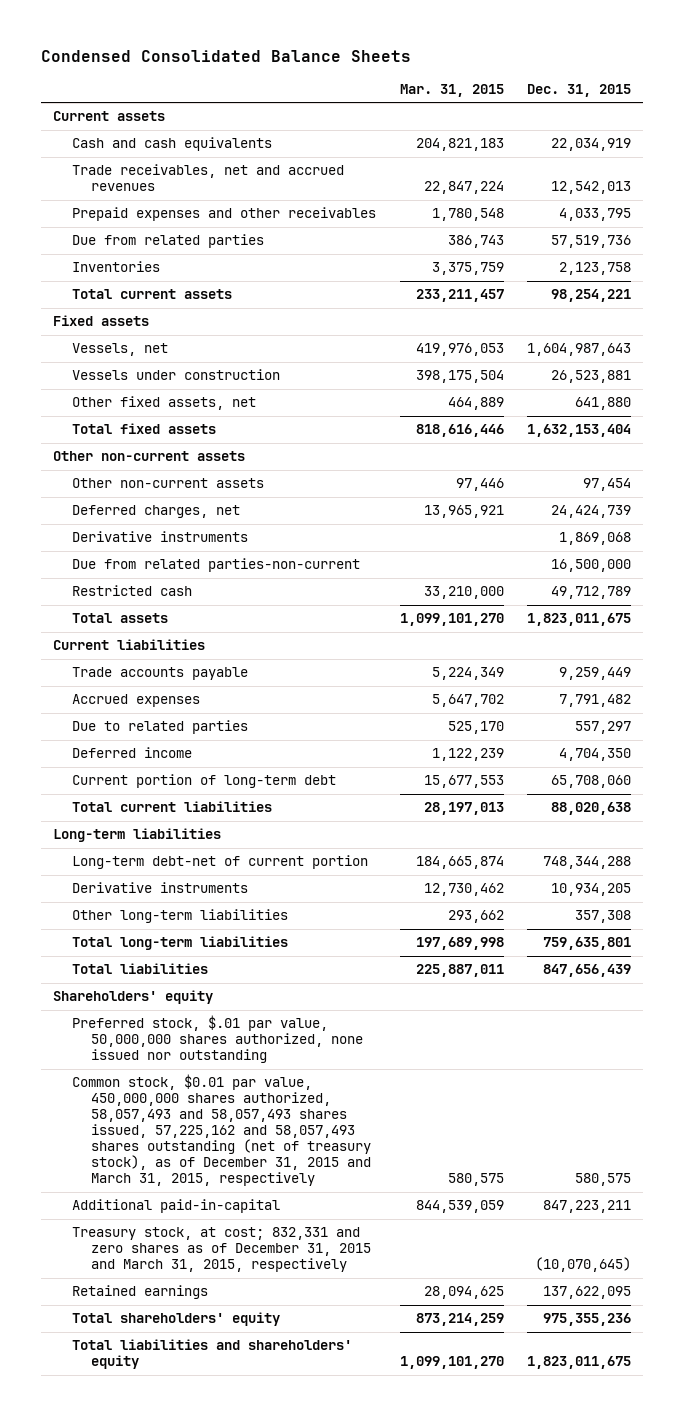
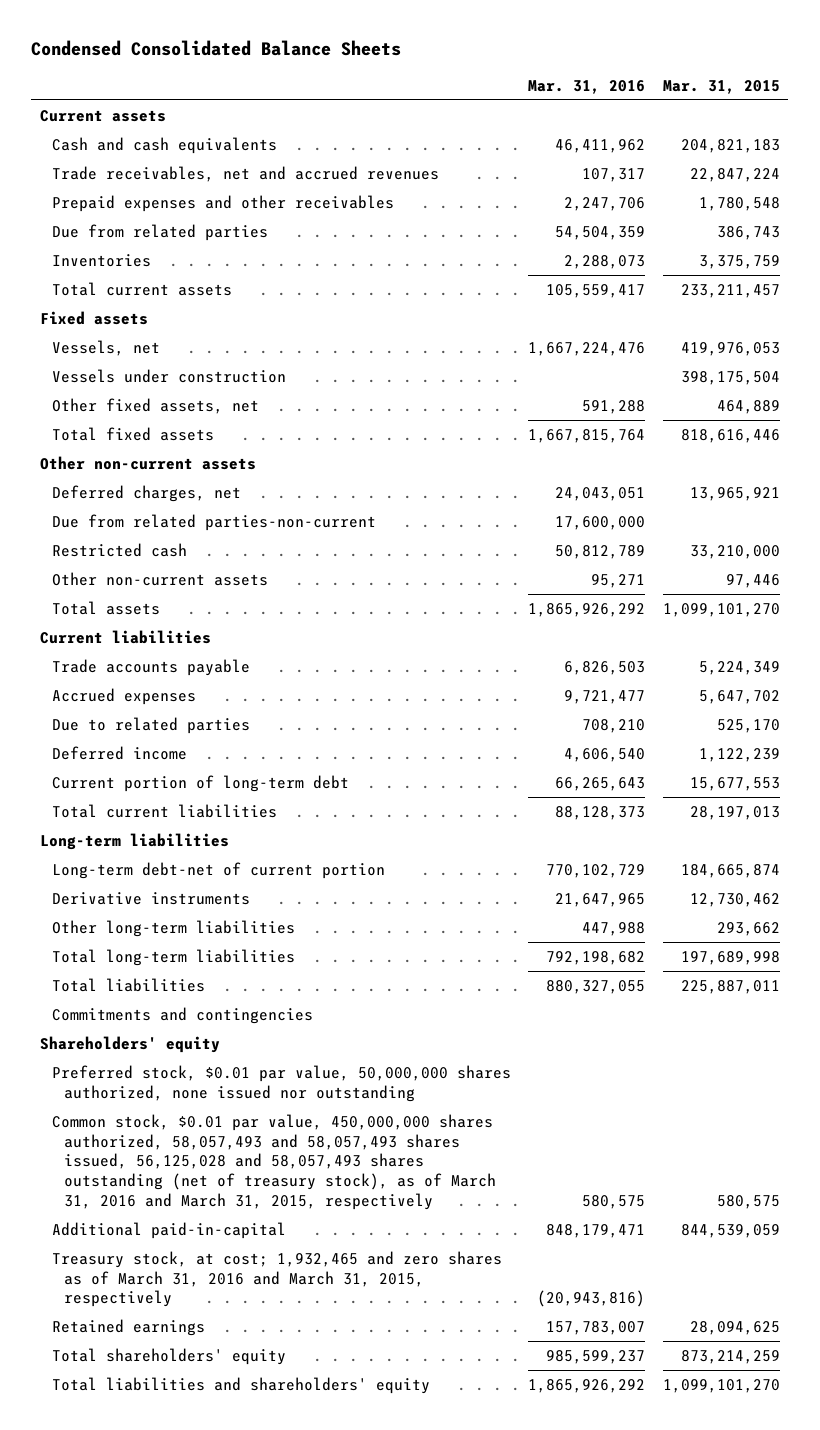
- | Mar. 31, 2015 | Dec. 31, 2015
+ | Mar. 31, 2016 | Mar. 31, 2015
- Derivative instruments | | 1,869,068
moved down: Other non-current assets | 95,271 | 97,446
+ Commitments and contingencies
- Preferred stock, $.01 par value, 50,000,000 shares authorized, none issued nor outstanding
- Common stock, $0.01 par value, 450,000,000 shares authorized, 58,057,493 and 58,057,493 shares issued, 57,225,162 and 58,057,493 shares outstanding (net of treasury stock), as of December 31, 2015 and March 31, 2015, respectively | 580,575 | 580,575
+ Preferred stock, $0.01 par value, 50,000,000 shares authorized, none issued nor outstanding
+ Common stock, $0.01 par value, 450,000,000 shares authorized, 58,057,493 and 58,057,493 shares issued, 56,125,028 and 58,057,493 shares outstanding (net of treasury stock), as of March 31, 2016 and March 31, 2015, respectively | 580,575 | 580,575
- Treasury stock, at cost; 832,331 and zero shares as of December 31, 2015 and March 31, 2015, respectively | | (10,070,645)
+ Treasury stock, at cost; 1,932,465 and zero shares as of March 31, 2016 and March 31, 2015, respectively | (20,943,816) |

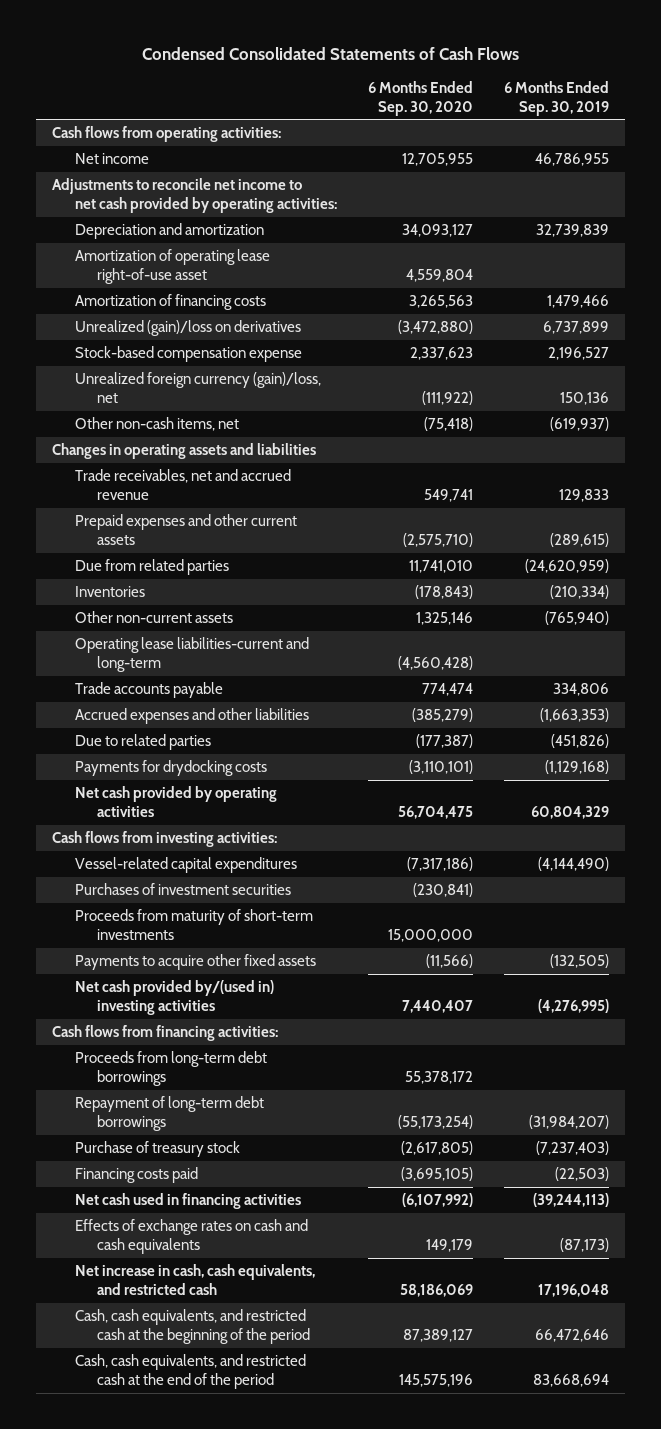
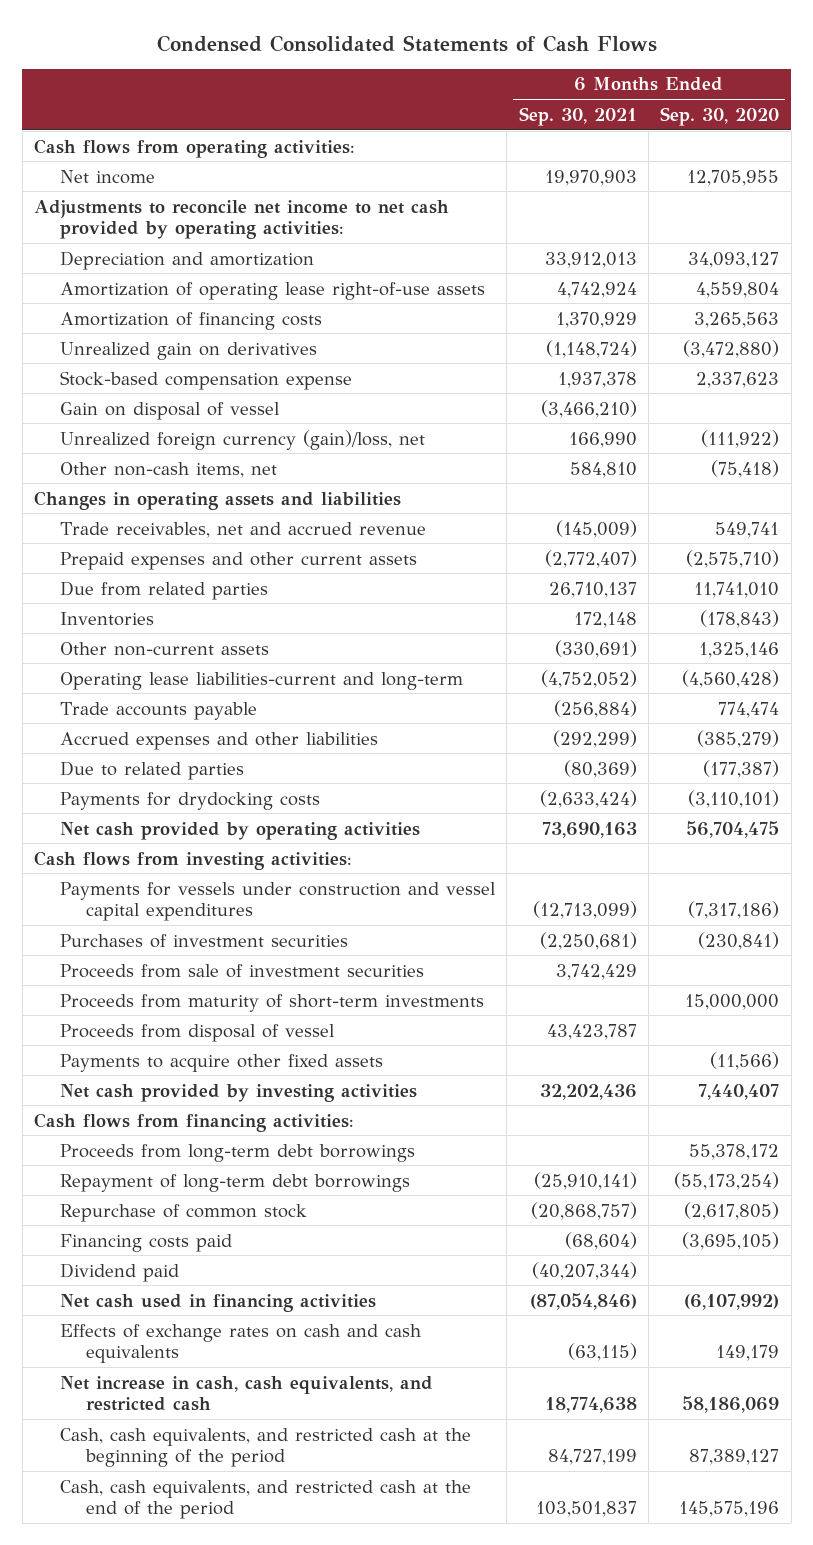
- | 6 Months Ended Sep. 30, 2020 | 6 Months Ended Sep. 30, 2019
+ | 6 Months Ended Sep. 30, 2021 | 6 Months Ended Sep. 30, 2020
- Amortization of operating lease right-of-use asset | 4,559,804 |
+ Amortization of operating lease right-of-use assets | 4,742,924 | 4,559,804
- Unrealized (gain)/loss on derivatives | (3,472,880) | 6,737,899
+ Unrealized gain on derivatives | (1,148,724) | (3,472,880)
+ Gain on disposal of vessel | (3,466,210) |
- Vessel-related capital expenditures | (7,317,186) | (4,144,490)
+ Payments for vessels under construction and vessel capital expenditures | (12,713,099) | (7,317,186)
+ Proceeds from sale of investment securities | 3,742,429 |
+ Proceeds from disposal of vessel | 43,423,787 |
- Net cash provided by/(used in) investing activities | 7,440,407 | (4,276,995)
+ Net cash provided by investing activities | 32,202,436 | 7,440,407
- Purchase of treasury stock | (2,617,805) | (7,237,403)
+ Repurchase of common stock | (20,868,757) | (2,617,805)
+ Dividend paid | (40,207,344) |

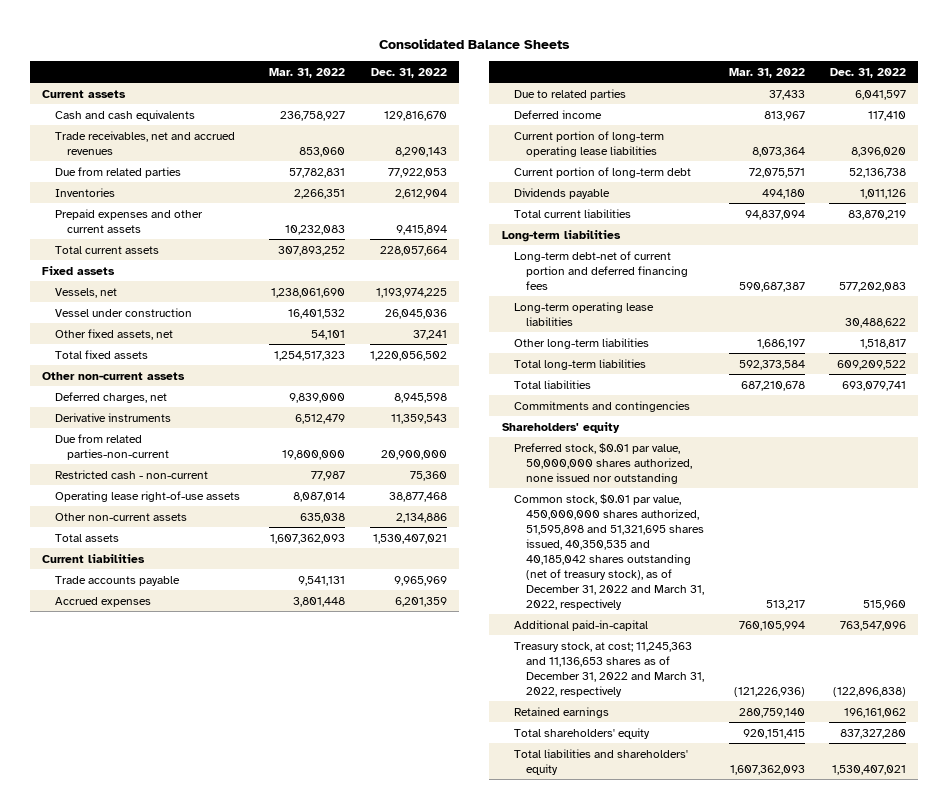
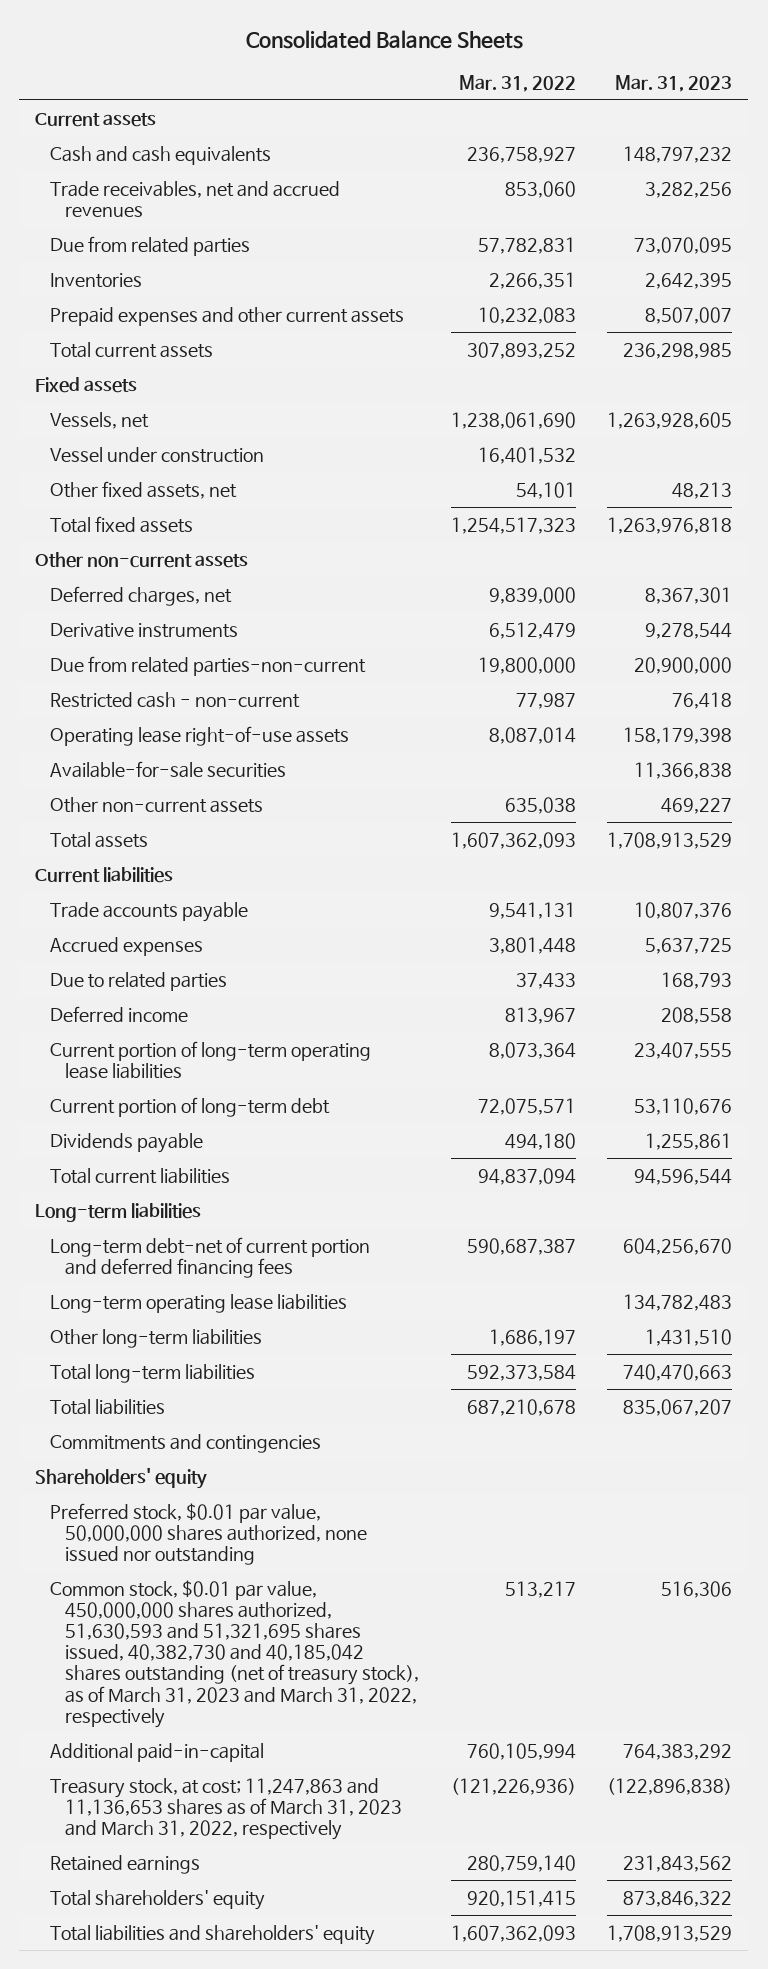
- | Mar. 31, 2022 | Dec. 31, 2022
+ | Mar. 31, 2022 | Mar. 31, 2023
+ Available-for-sale securities | | 11,366,838
- Common stock, $0.01 par value, 450,000,000 shares authorized, 51,595,898 and 51,321,695 shares issued, 40,350,535 and 40,185,042 shares outstanding (net of treasury stock), as of December 31, 2022 and March 31, 2022, respectively | 513,217 | 515,960
+ Common stock, $0.01 par value, 450,000,000 shares authorized, 51,630,593 and 51,321,695 shares issued, 40,382,730 and 40,185,042 shares outstanding (net of treasury stock), as of March 31, 2023 and March 31, 2022, respectively | 513,217 | 516,306
- Treasury stock, at cost; 11,245,363 and 11,136,653 shares as of December 31, 2022 and March 31, 2022, respectively | (121,226,936) | (122,896,838)
+ Treasury stock, at cost; 11,247,863 and 11,136,653 shares as of March 31, 2023 and March 31, 2022, respectively | (121,226,936) | (122,896,838)

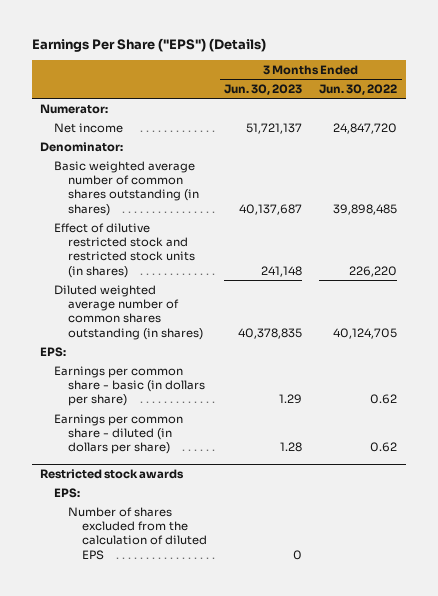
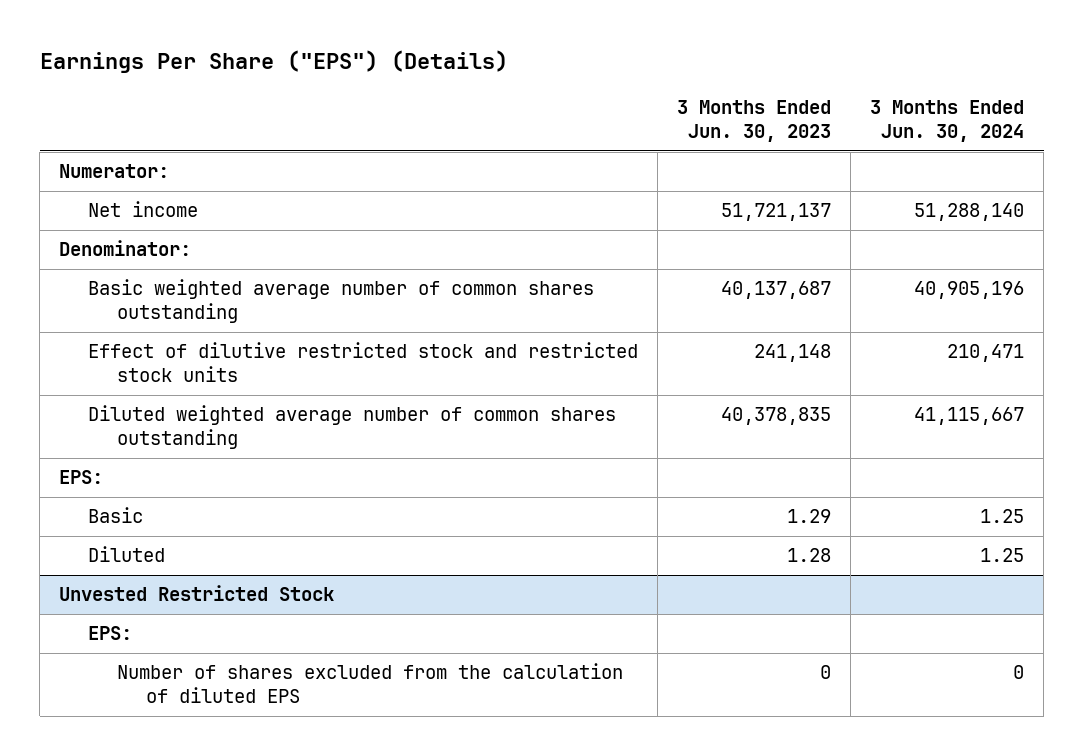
- | 3 Months Ended Jun. 30, 2023 | 3 Months Ended Jun. 30, 2022
+ | 3 Months Ended Jun. 30, 2023 | 3 Months Ended Jun. 30, 2024
- Basic weighted average number of common shares outstanding (in shares) | 40,137,687 | 39,898,485
- Effect of dilutive restricted stock and restricted stock units (in shares) | 241,148 | 226,220
- Diluted weighted average number of common shares outstanding (in shares) | 40,378,835 | 40,124,705
+ Basic weighted average number of common shares outstanding | 40,137,687 | 40,905,196
+ Effect of dilutive restricted stock and restricted stock units | 241,148 | 210,471
+ Diluted weighted average number of common shares outstanding | 40,378,835 | 41,115,667
- Earnings per common share - basic (in dollars per share) | 1.29 | 0.62
- Earnings per common share - diluted (in dollars per share) | 1.28 | 0.62
- Restricted stock awards
+ Basic | 1.29 | 1.25
+ Diluted | 1.28 | 1.25
+ Unvested Restricted Stock

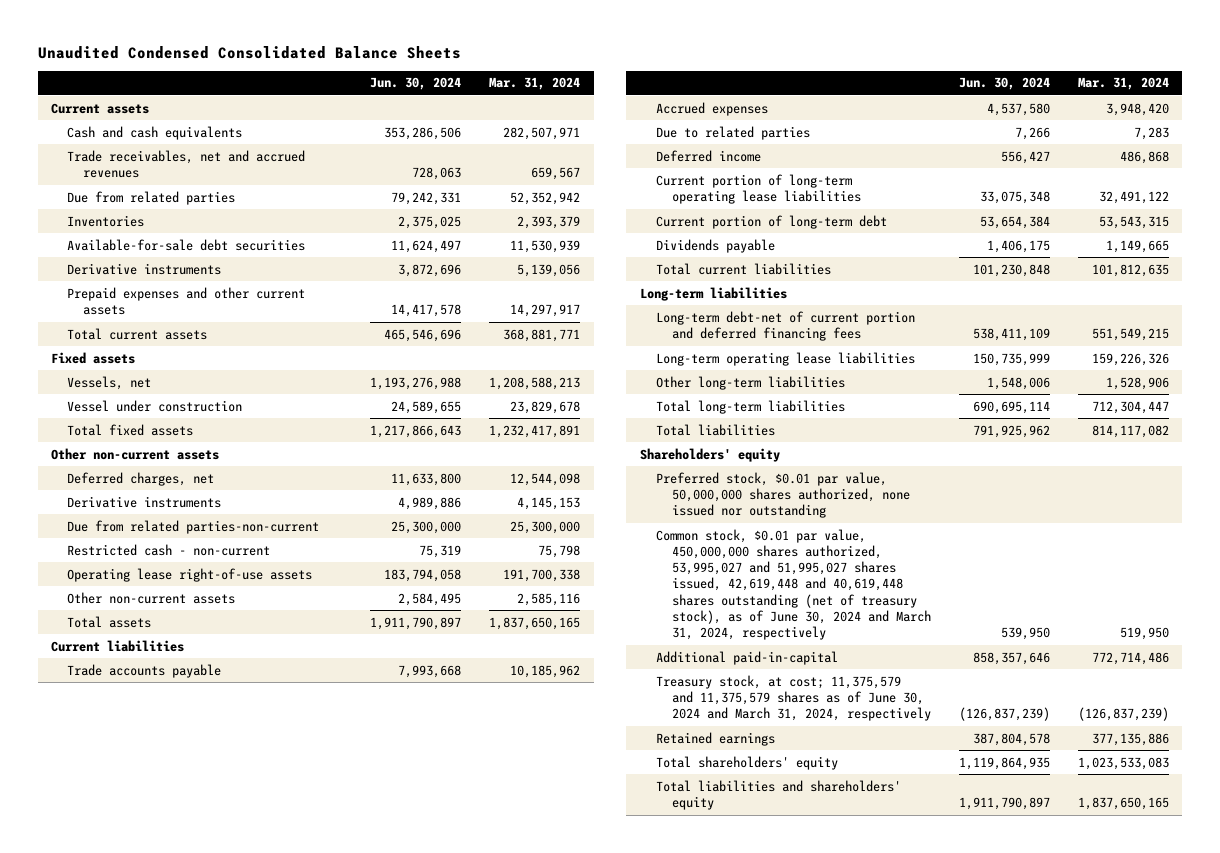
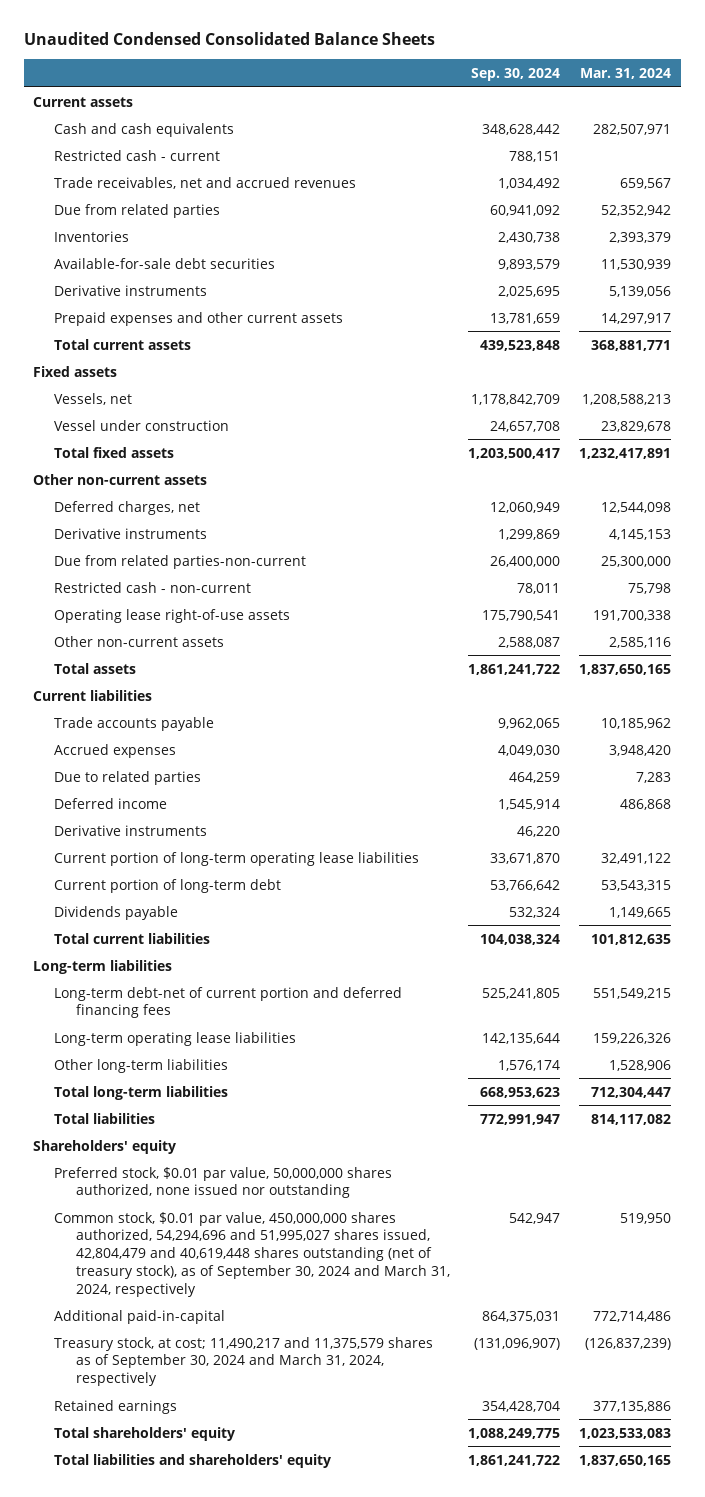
- | Jun. 30, 2024 | Mar. 31, 2024
+ | Sep. 30, 2024 | Mar. 31, 2024
+ Restricted cash - current | 788,151 |
+ Derivative instruments | 46,220 |
- Common stock, $0.01 par value, 450,000,000 shares authorized, 53,995,027 and 51,995,027 shares issued, 42,619,448 and 40,619,448 shares outstanding (net of treasury stock), as of June 30, 2024 and March 31, 2024, respectively | 539,950 | 519,950
+ Common stock, $0.01 par value, 450,000,000 shares authorized, 54,294,696 and 51,995,027 shares issued, 42,804,479 and 40,619,448 shares outstanding (net of treasury stock), as of September 30, 2024 and March 31, 2024, respectively | 542,947 | 519,950
- Treasury stock, at cost; 11,375,579 and 11,375,579 shares as of June 30, 2024 and March 31, 2024, respectively | (126,837,239) | (126,837,239)
+ Treasury stock, at cost; 11,490,217 and 11,375,579 shares as of September 30, 2024 and March 31, 2024, respectively | (131,096,907) | (126,837,239)

